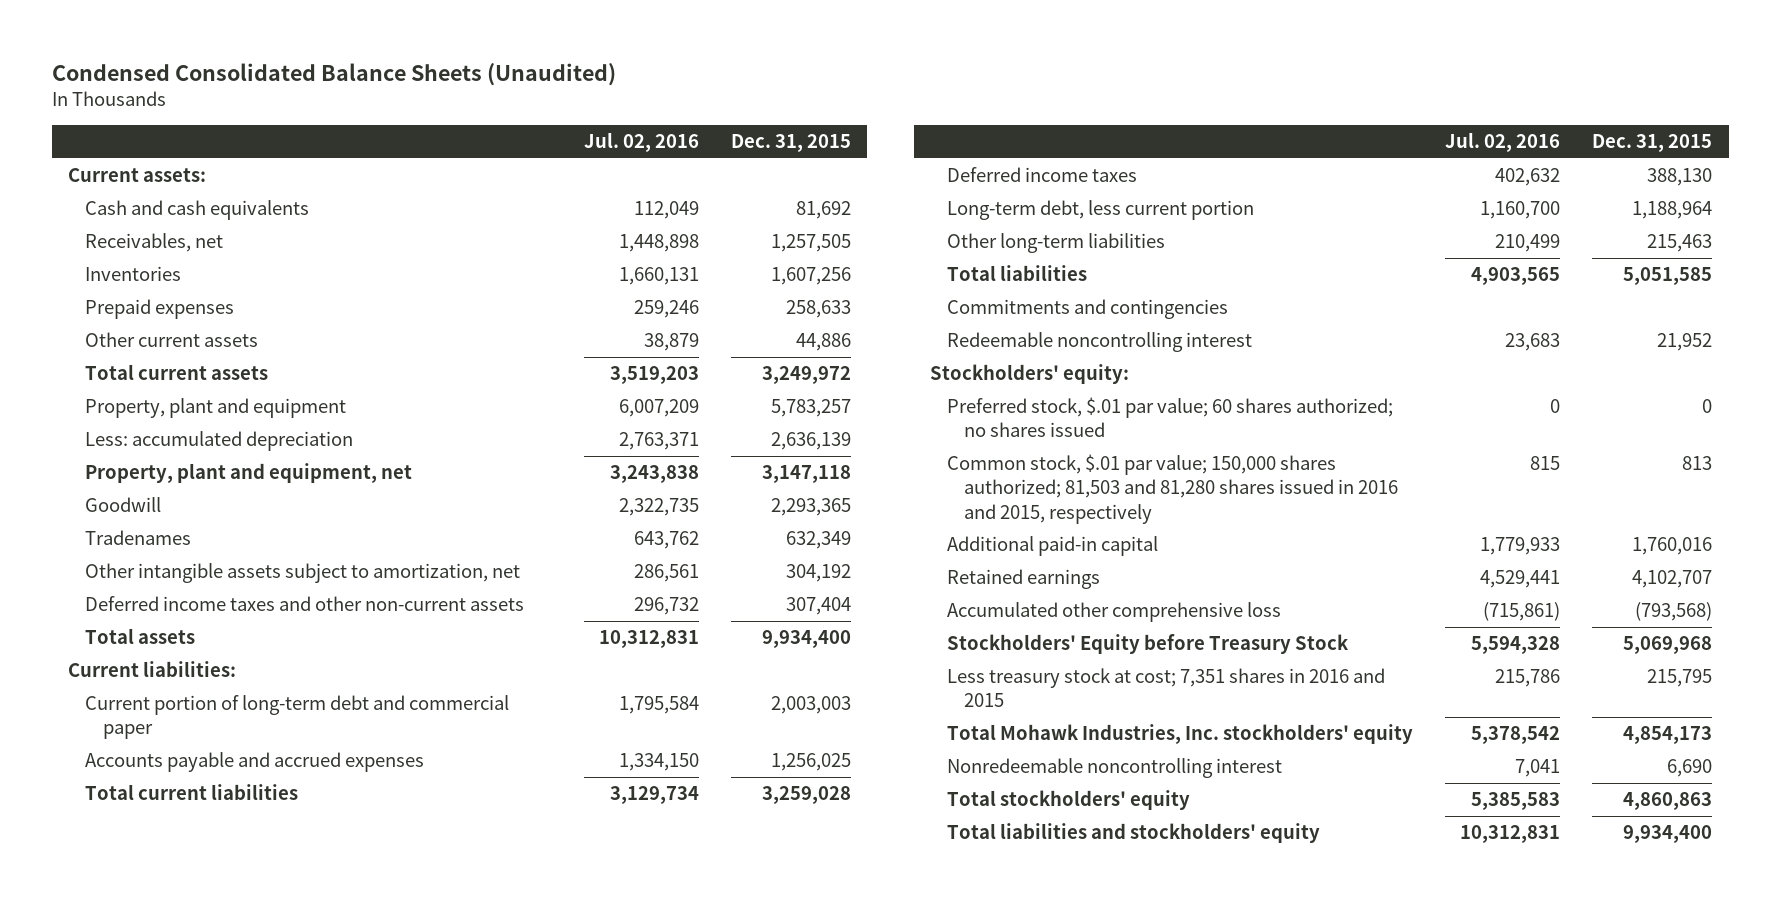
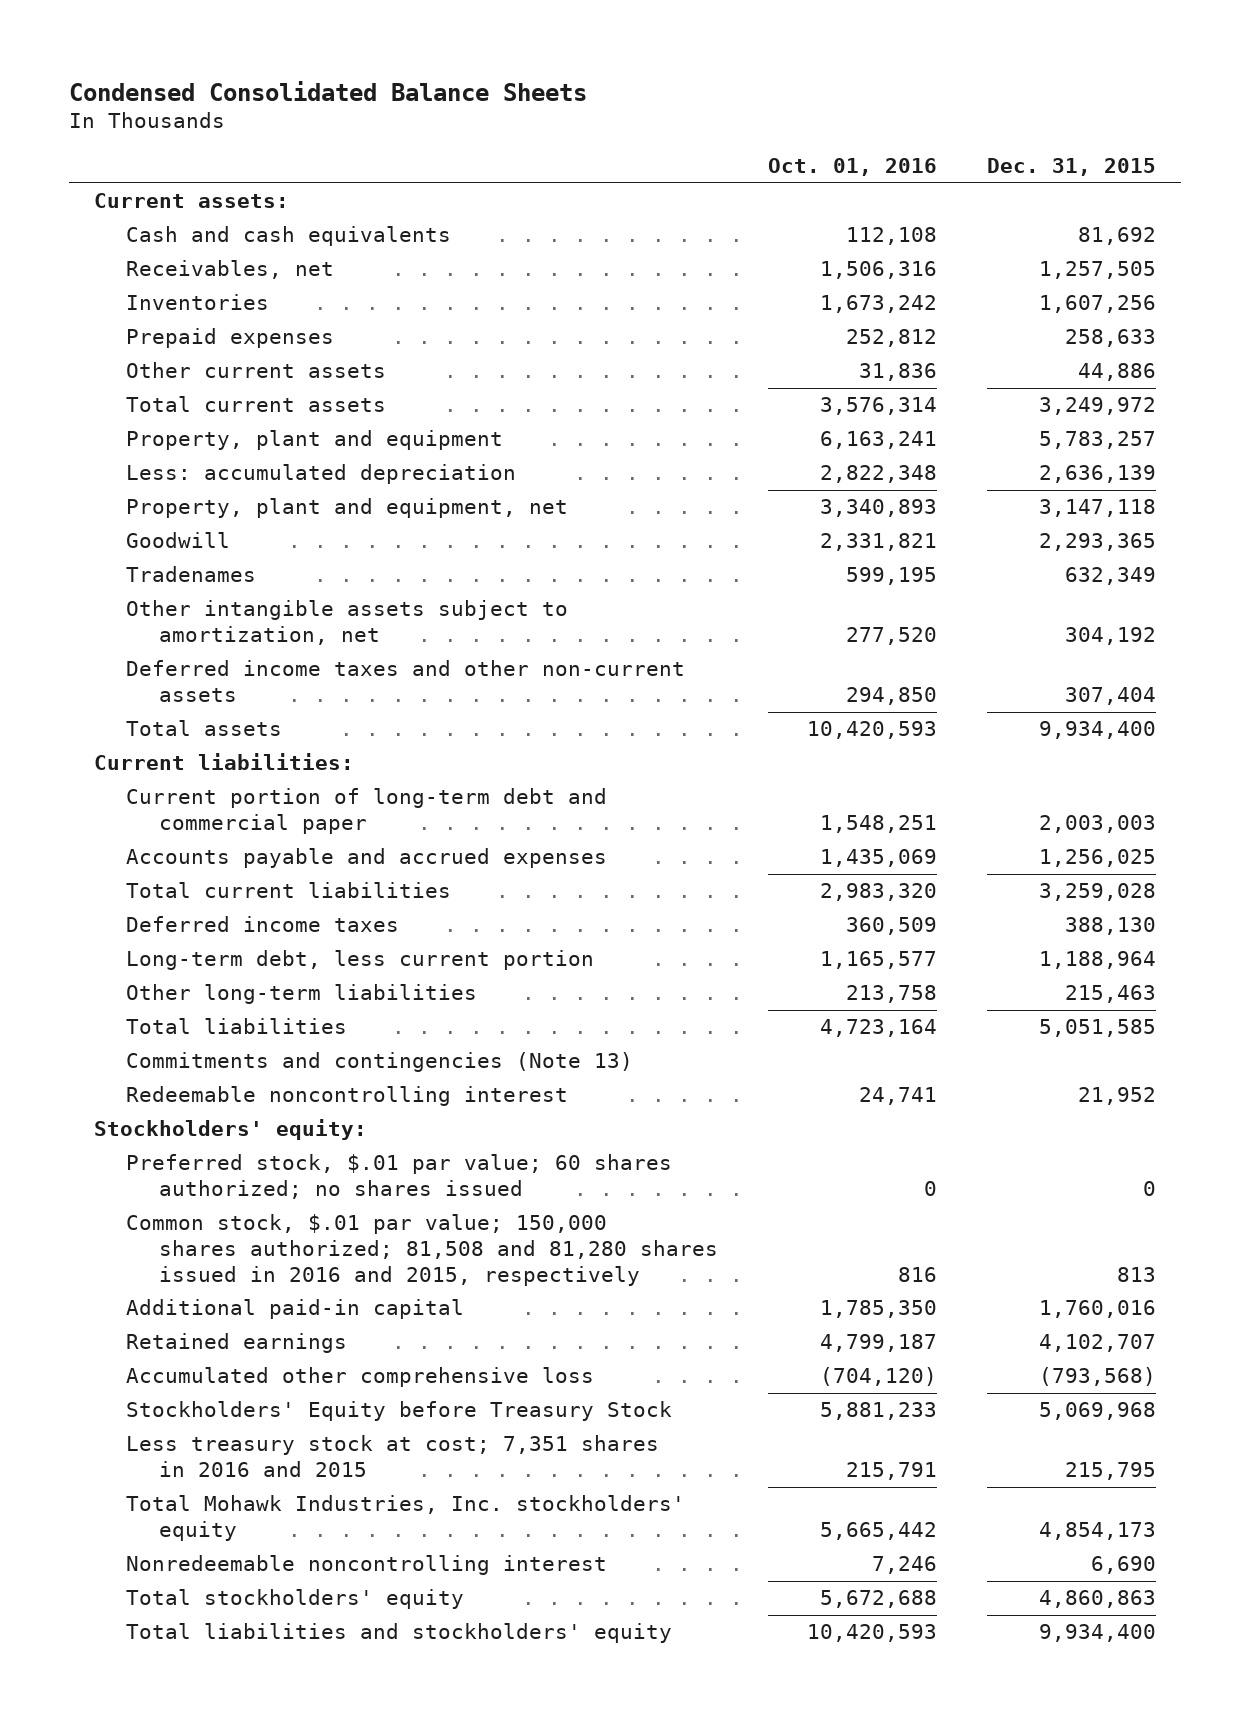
- Condensed Consolidated Balance Sheets (Unaudited)
+ Condensed Consolidated Balance Sheets
- | Jul. 02, 2016 | Dec. 31, 2015
+ | Oct. 01, 2016 | Dec. 31, 2015
- Commitments and contingencies
+ Commitments and contingencies (Note 13)
- Common stock, $.01 par value; 150,000 shares authorized; 81,503 and 81,280 shares issued in 2016 and 2015, respectively | 815 | 813
+ Common stock, $.01 par value; 150,000 shares authorized; 81,508 and 81,280 shares issued in 2016 and 2015, respectively | 816 | 813

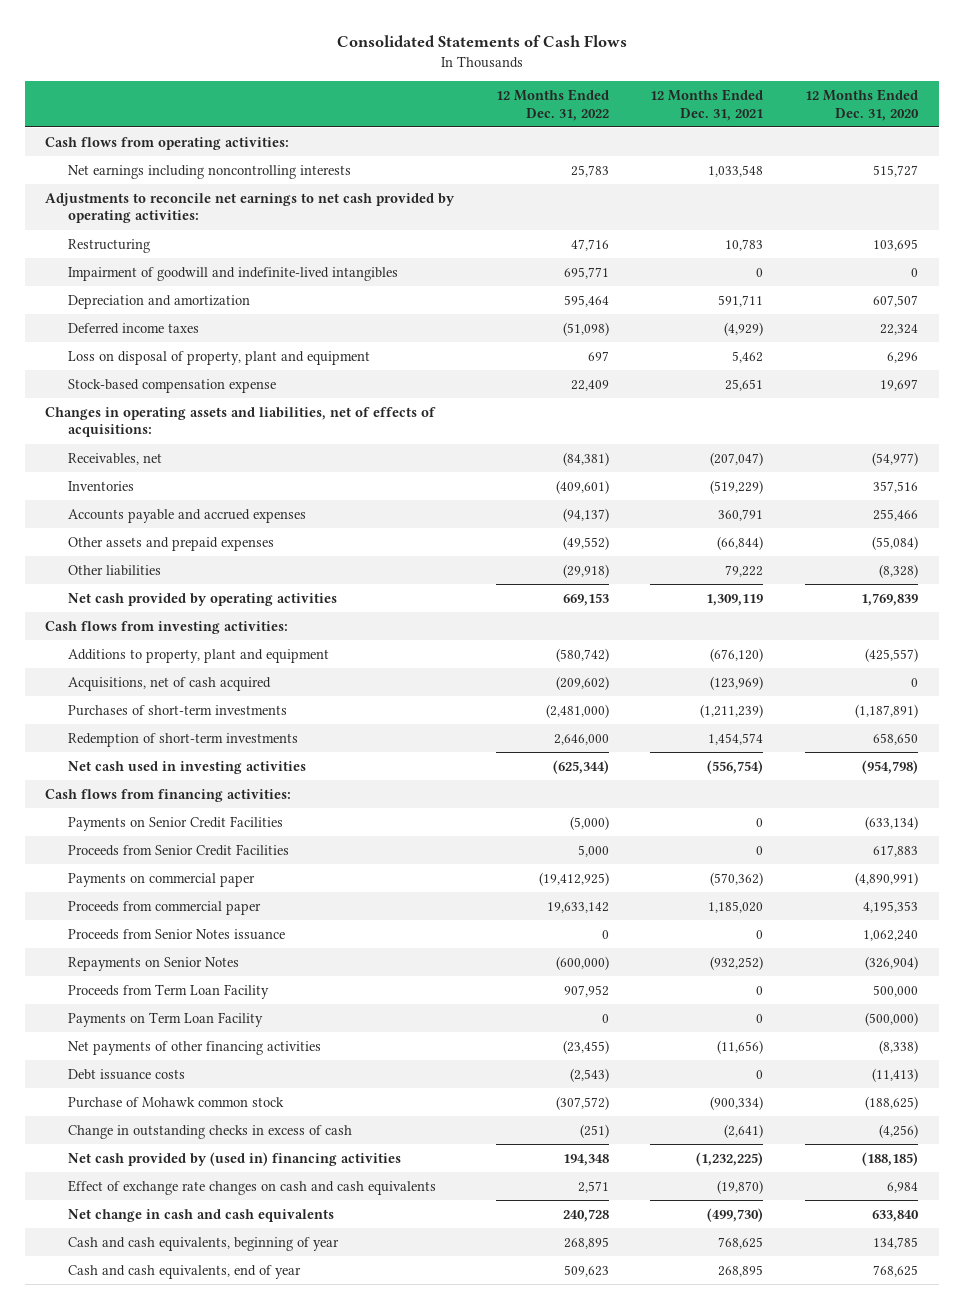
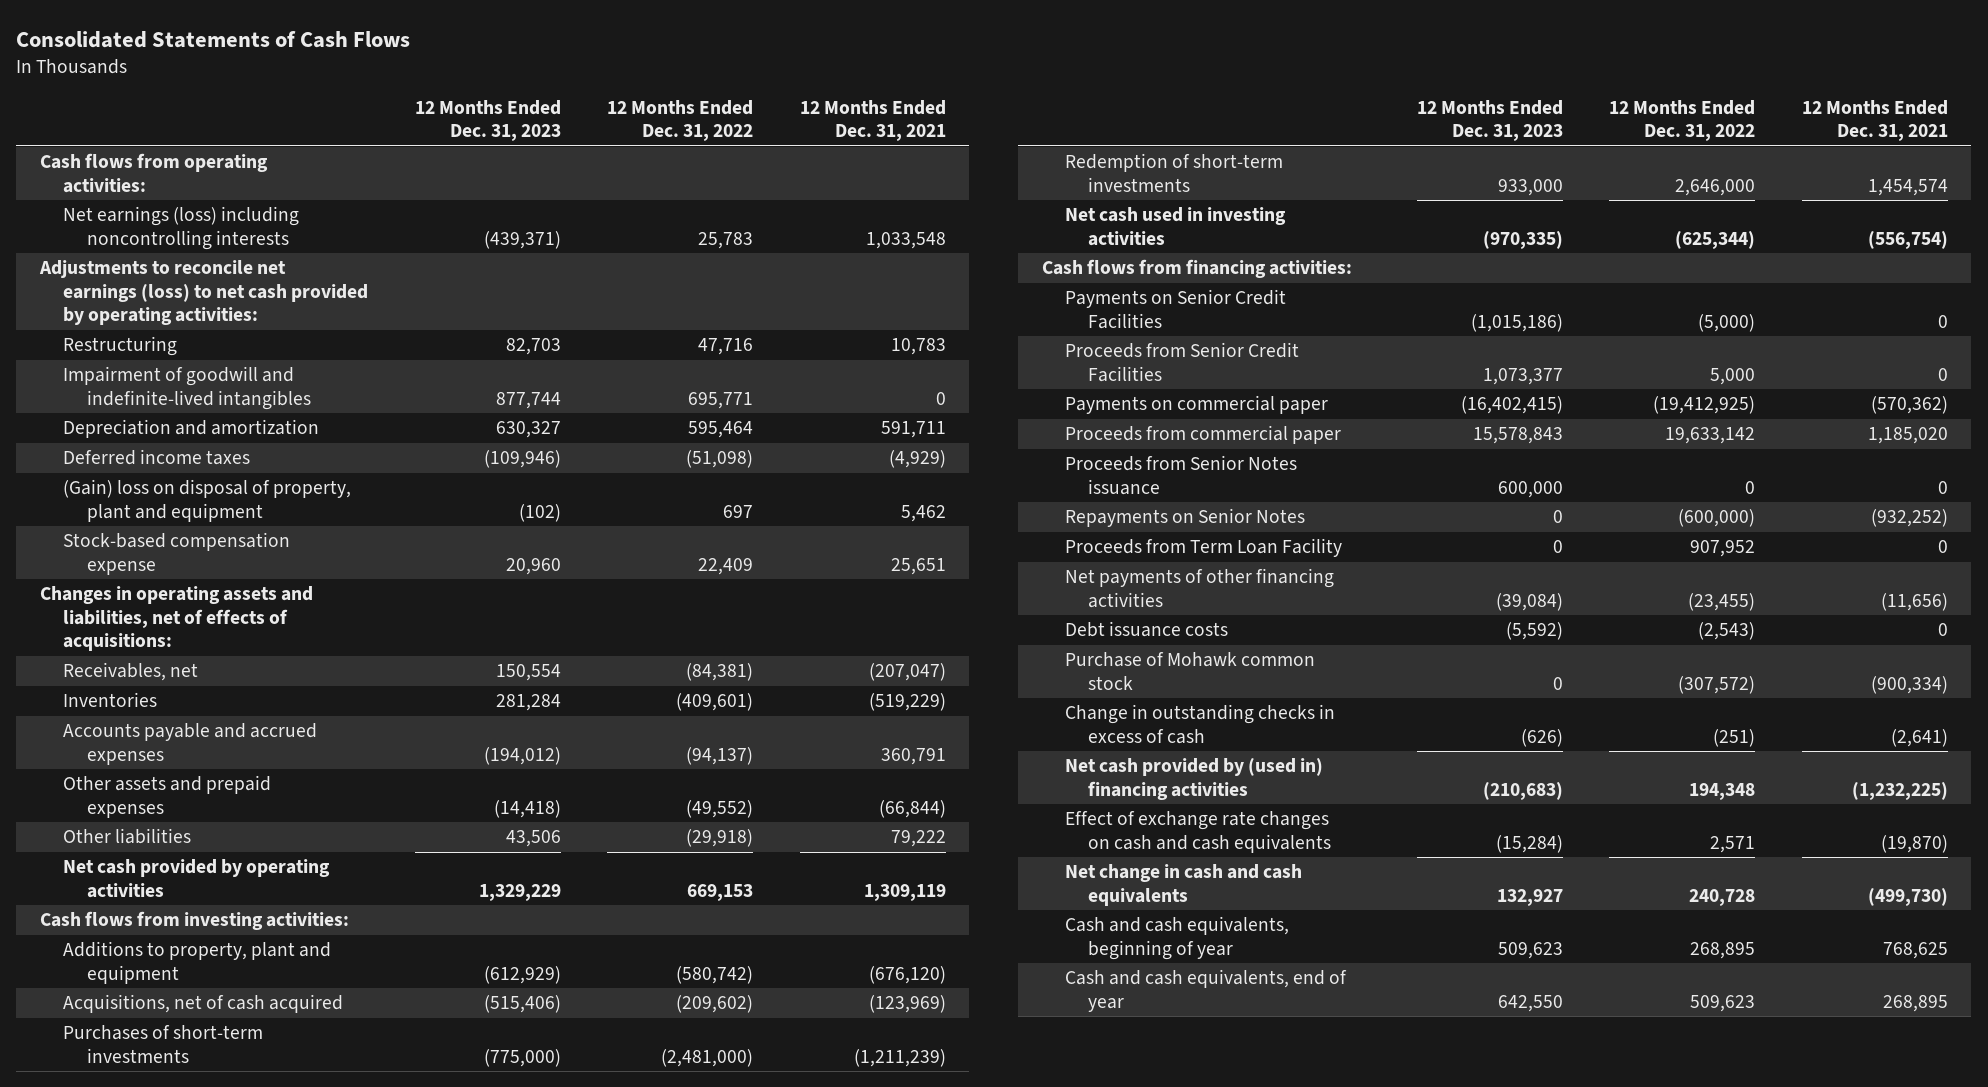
- | 12 Months Ended Dec. 31, 2022 | 12 Months Ended Dec. 31, 2021 | 12 Months Ended Dec. 31, 2020
+ | 12 Months Ended Dec. 31, 2023 | 12 Months Ended Dec. 31, 2022 | 12 Months Ended Dec. 31, 2021
- Net earnings including noncontrolling interests | 25,783 | 1,033,548 | 515,727
- Adjustments to reconcile net earnings to net cash provided by operating activities:
+ Net earnings (loss) including noncontrolling interests | (439,371) | 25,783 | 1,033,548
+ Adjustments to reconcile net earnings (loss) to net cash provided by operating activities:
- Loss on disposal of property, plant and equipment | 697 | 5,462 | 6,296
+ (Gain) loss on disposal of property, plant and equipment | (102) | 697 | 5,462
- Payments on Term Loan Facility | 0 | 0 | (500,000)

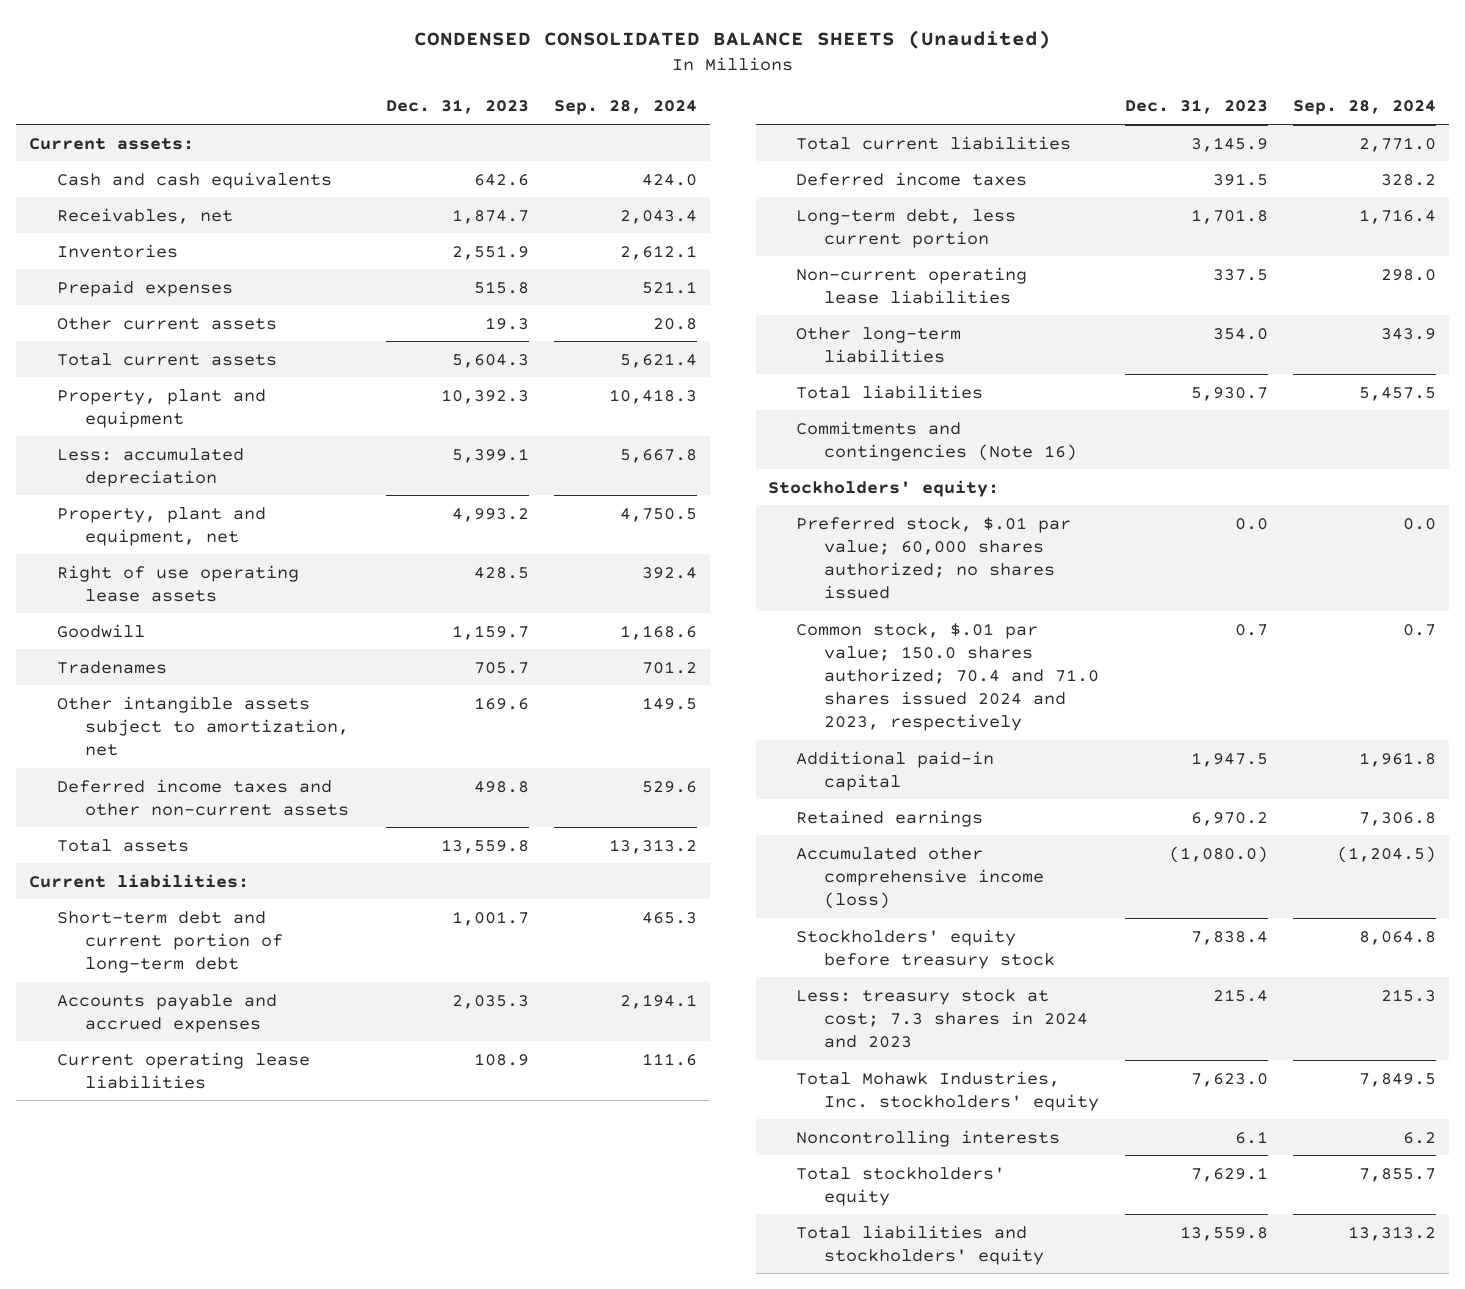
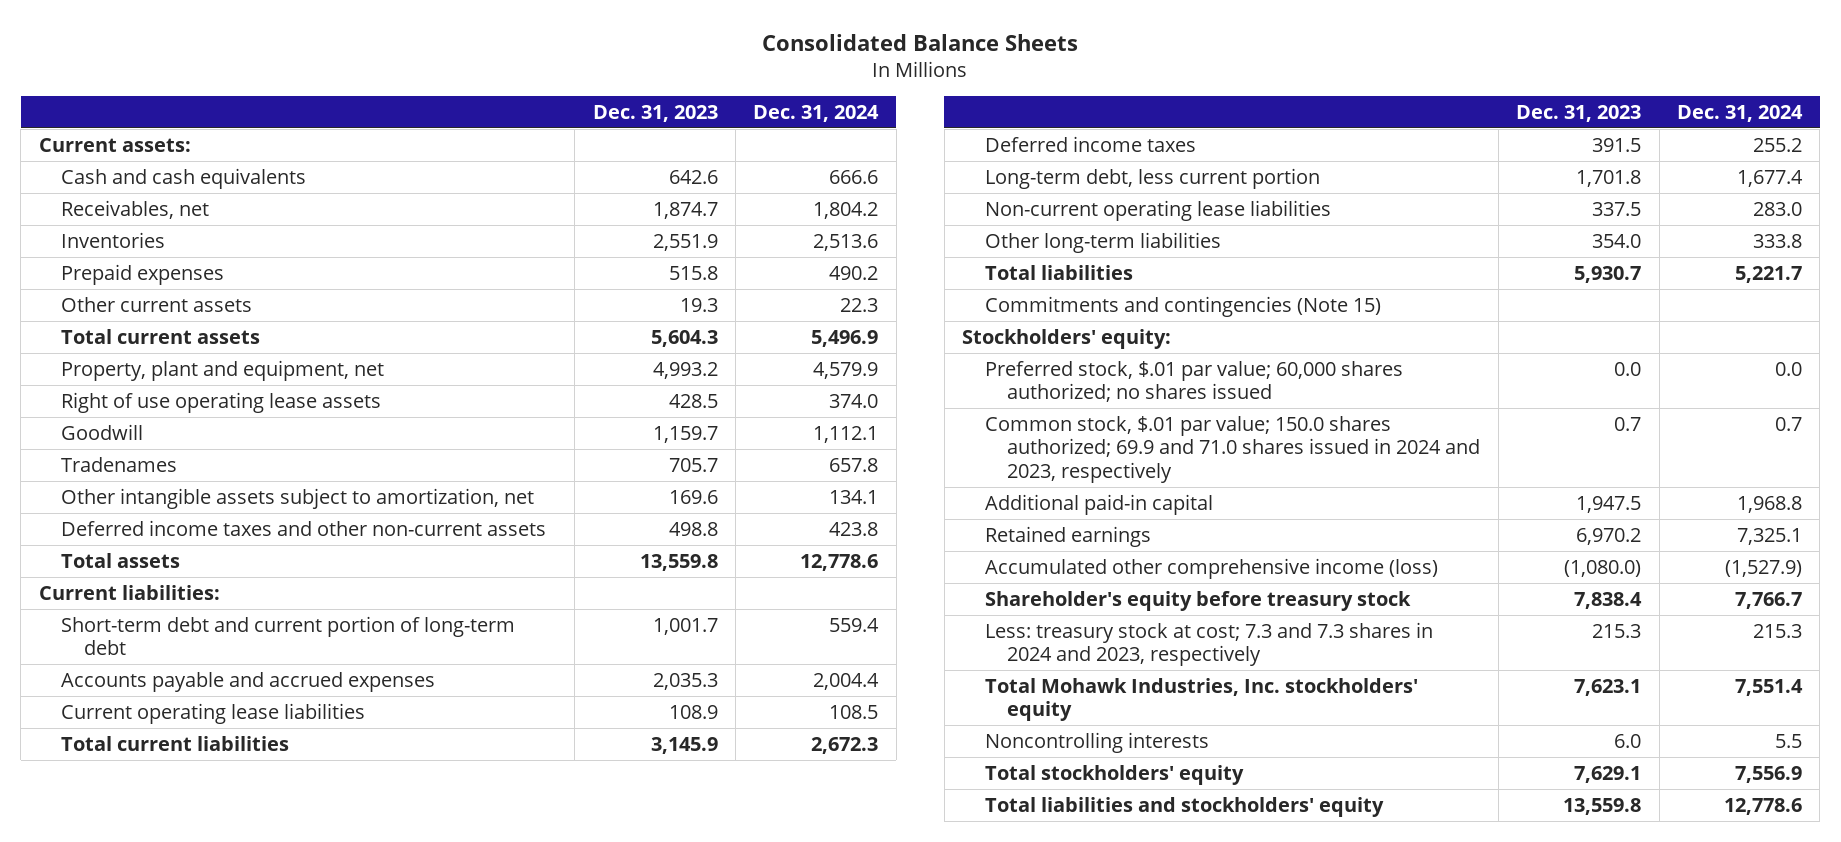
- CONDENSED CONSOLIDATED BALANCE SHEETS (Unaudited)
+ Consolidated Balance Sheets
- | Dec. 31, 2023 | Sep. 28, 2024
+ | Dec. 31, 2023 | Dec. 31, 2024
- Property, plant and equipment | 10,392.3 | 10,418.3
- Less: accumulated depreciation | 5,399.1 | 5,667.8
- Commitments and contingencies (Note 16)
+ Commitments and contingencies (Note 15)
- Common stock, $.01 par value; 150.0 shares authorized; 70.4 and 71.0 shares issued 2024 and 2023, respectively | 0.7 | 0.7
+ Common stock, $.01 par value; 150.0 shares authorized; 69.9 and 71.0 shares issued in 2024 and 2023, respectively | 0.7 | 0.7
- Stockholders' equity before treasury stock | 7,838.4 | 8,064.8
- Less: treasury stock at cost; 7.3 shares in 2024 and 2023 | 215.4 | 215.3
- Total Mohawk Industries, Inc. stockholders' equity | 7,623.0 | 7,849.5
- Noncontrolling interests | 6.1 | 6.2
+ Shareholder's equity before treasury stock | 7,838.4 | 7,766.7
+ Less: treasury stock at cost; 7.3 and 7.3 shares in 2024 and 2023, respectively | 215.3 | 215.3
+ Total Mohawk Industries, Inc. stockholders' equity | 7,623.1 | 7,551.4
+ Noncontrolling interests | 6.0 | 5.5

